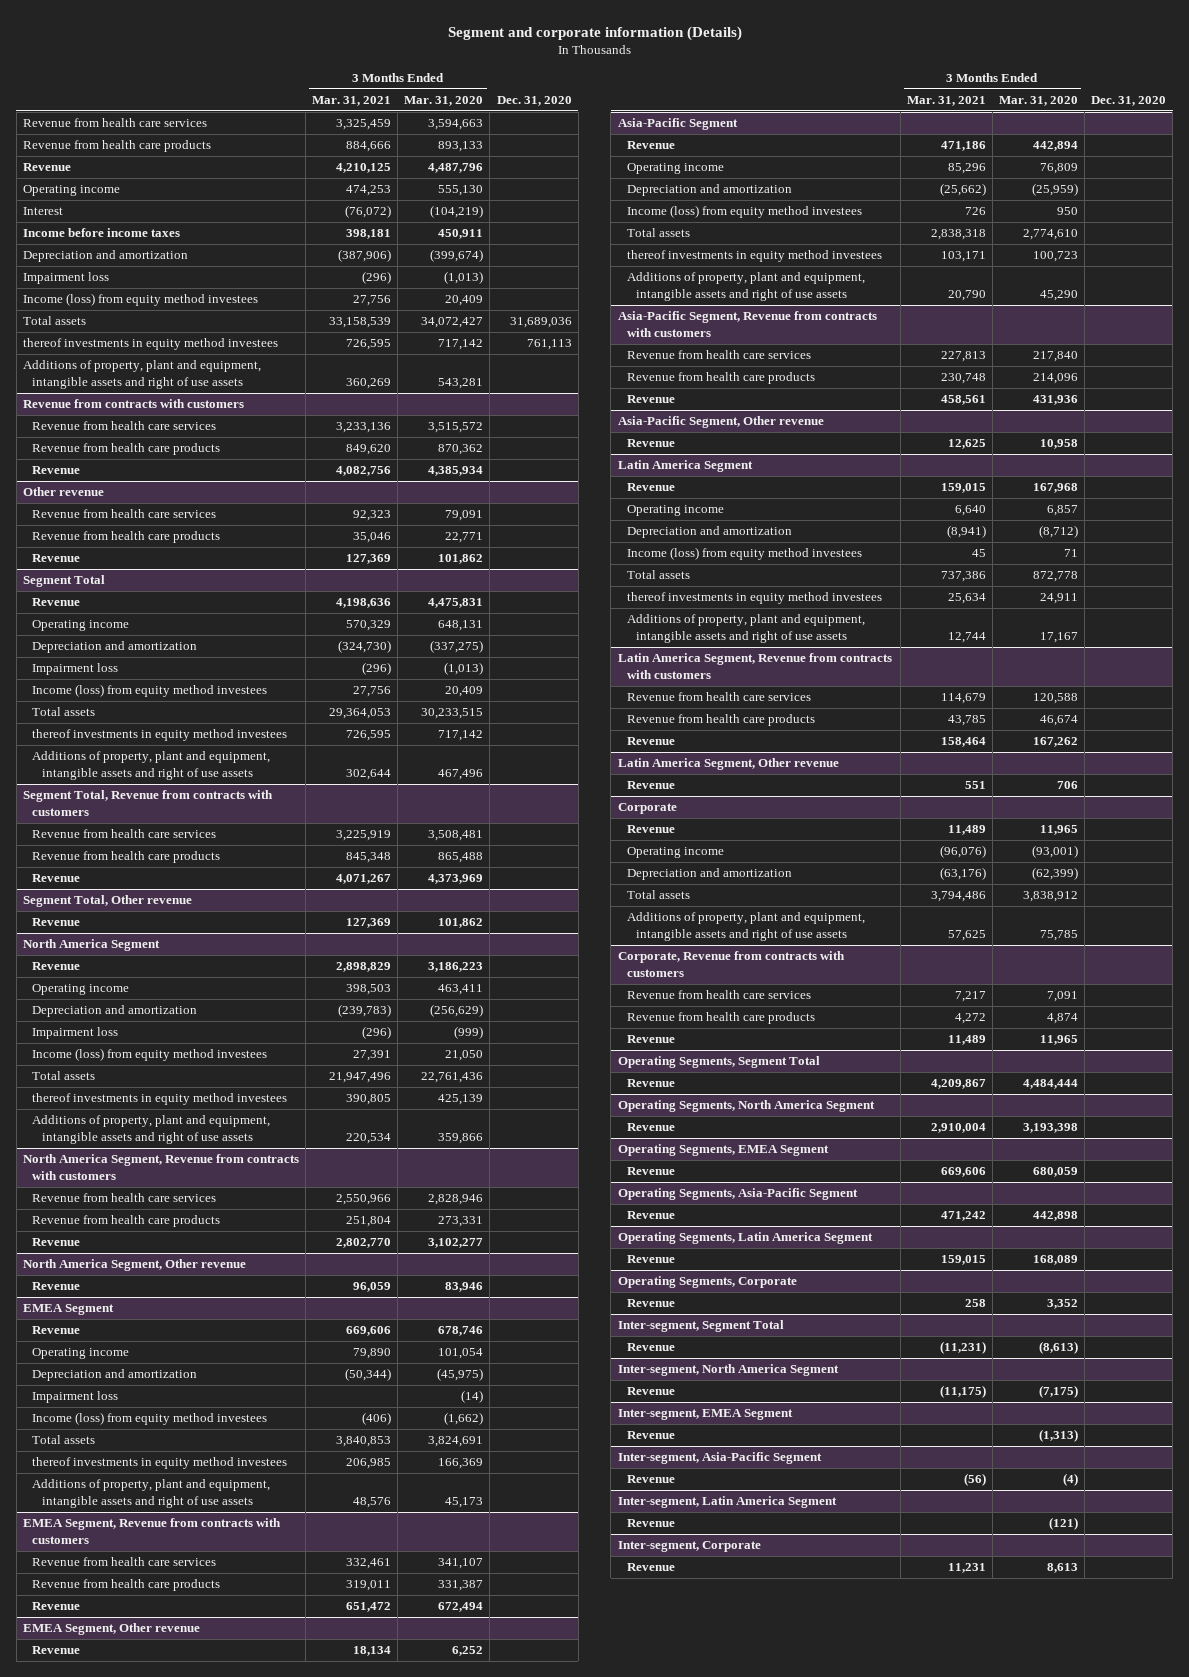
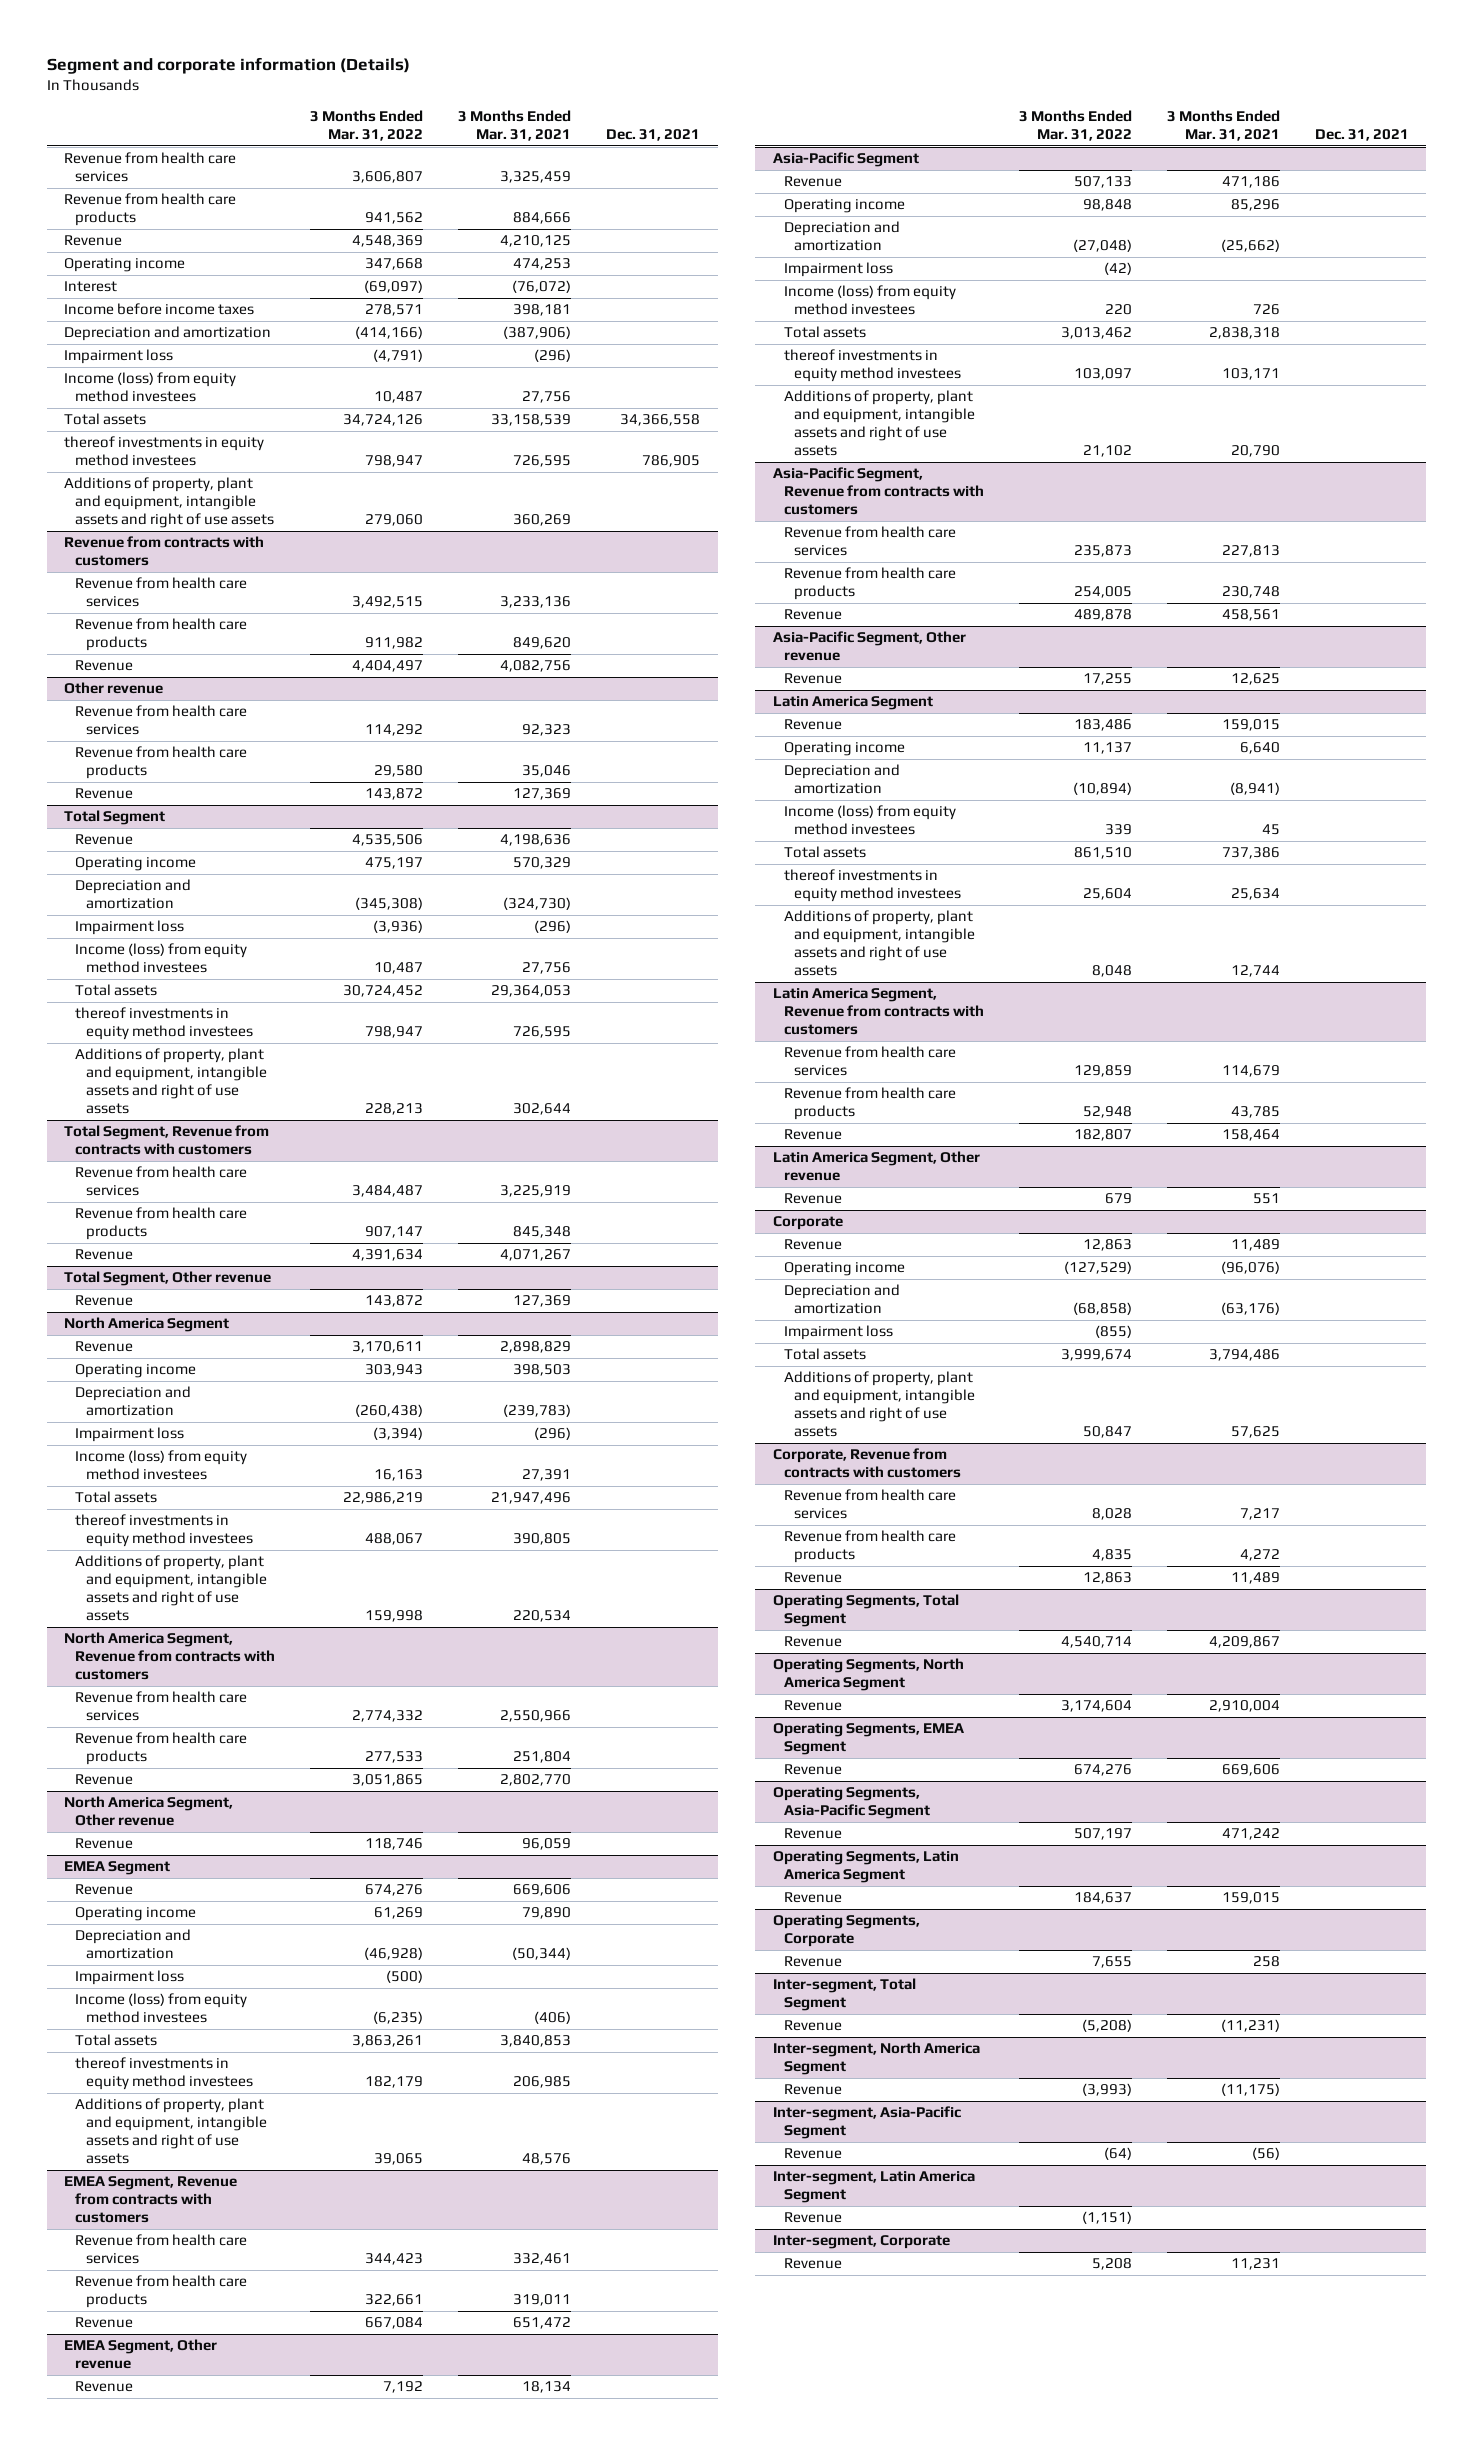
- | 3 Months Ended Mar. 31, 2021 | 3 Months Ended Mar. 31, 2020 | Dec. 31, 2020
+ | 3 Months Ended Mar. 31, 2022 | 3 Months Ended Mar. 31, 2021 | Dec. 31, 2021
- Segment Total
+ Total Segment
- Segment Total, Revenue from contracts with customers
+ Total Segment, Revenue from contracts with customers
- Segment Total, Other revenue
+ Total Segment, Other revenue
@ Asia-Pacific Segment
+ Impairment loss | (42) | |
@ Corporate
+ Impairment loss | (855) | |
- Operating Segments, Segment Total
+ Operating Segments, Total Segment
- Inter-segment, Segment Total
+ Inter-segment, Total Segment
- Inter-segment, EMEA Segment
- Revenue | | (1,313) |

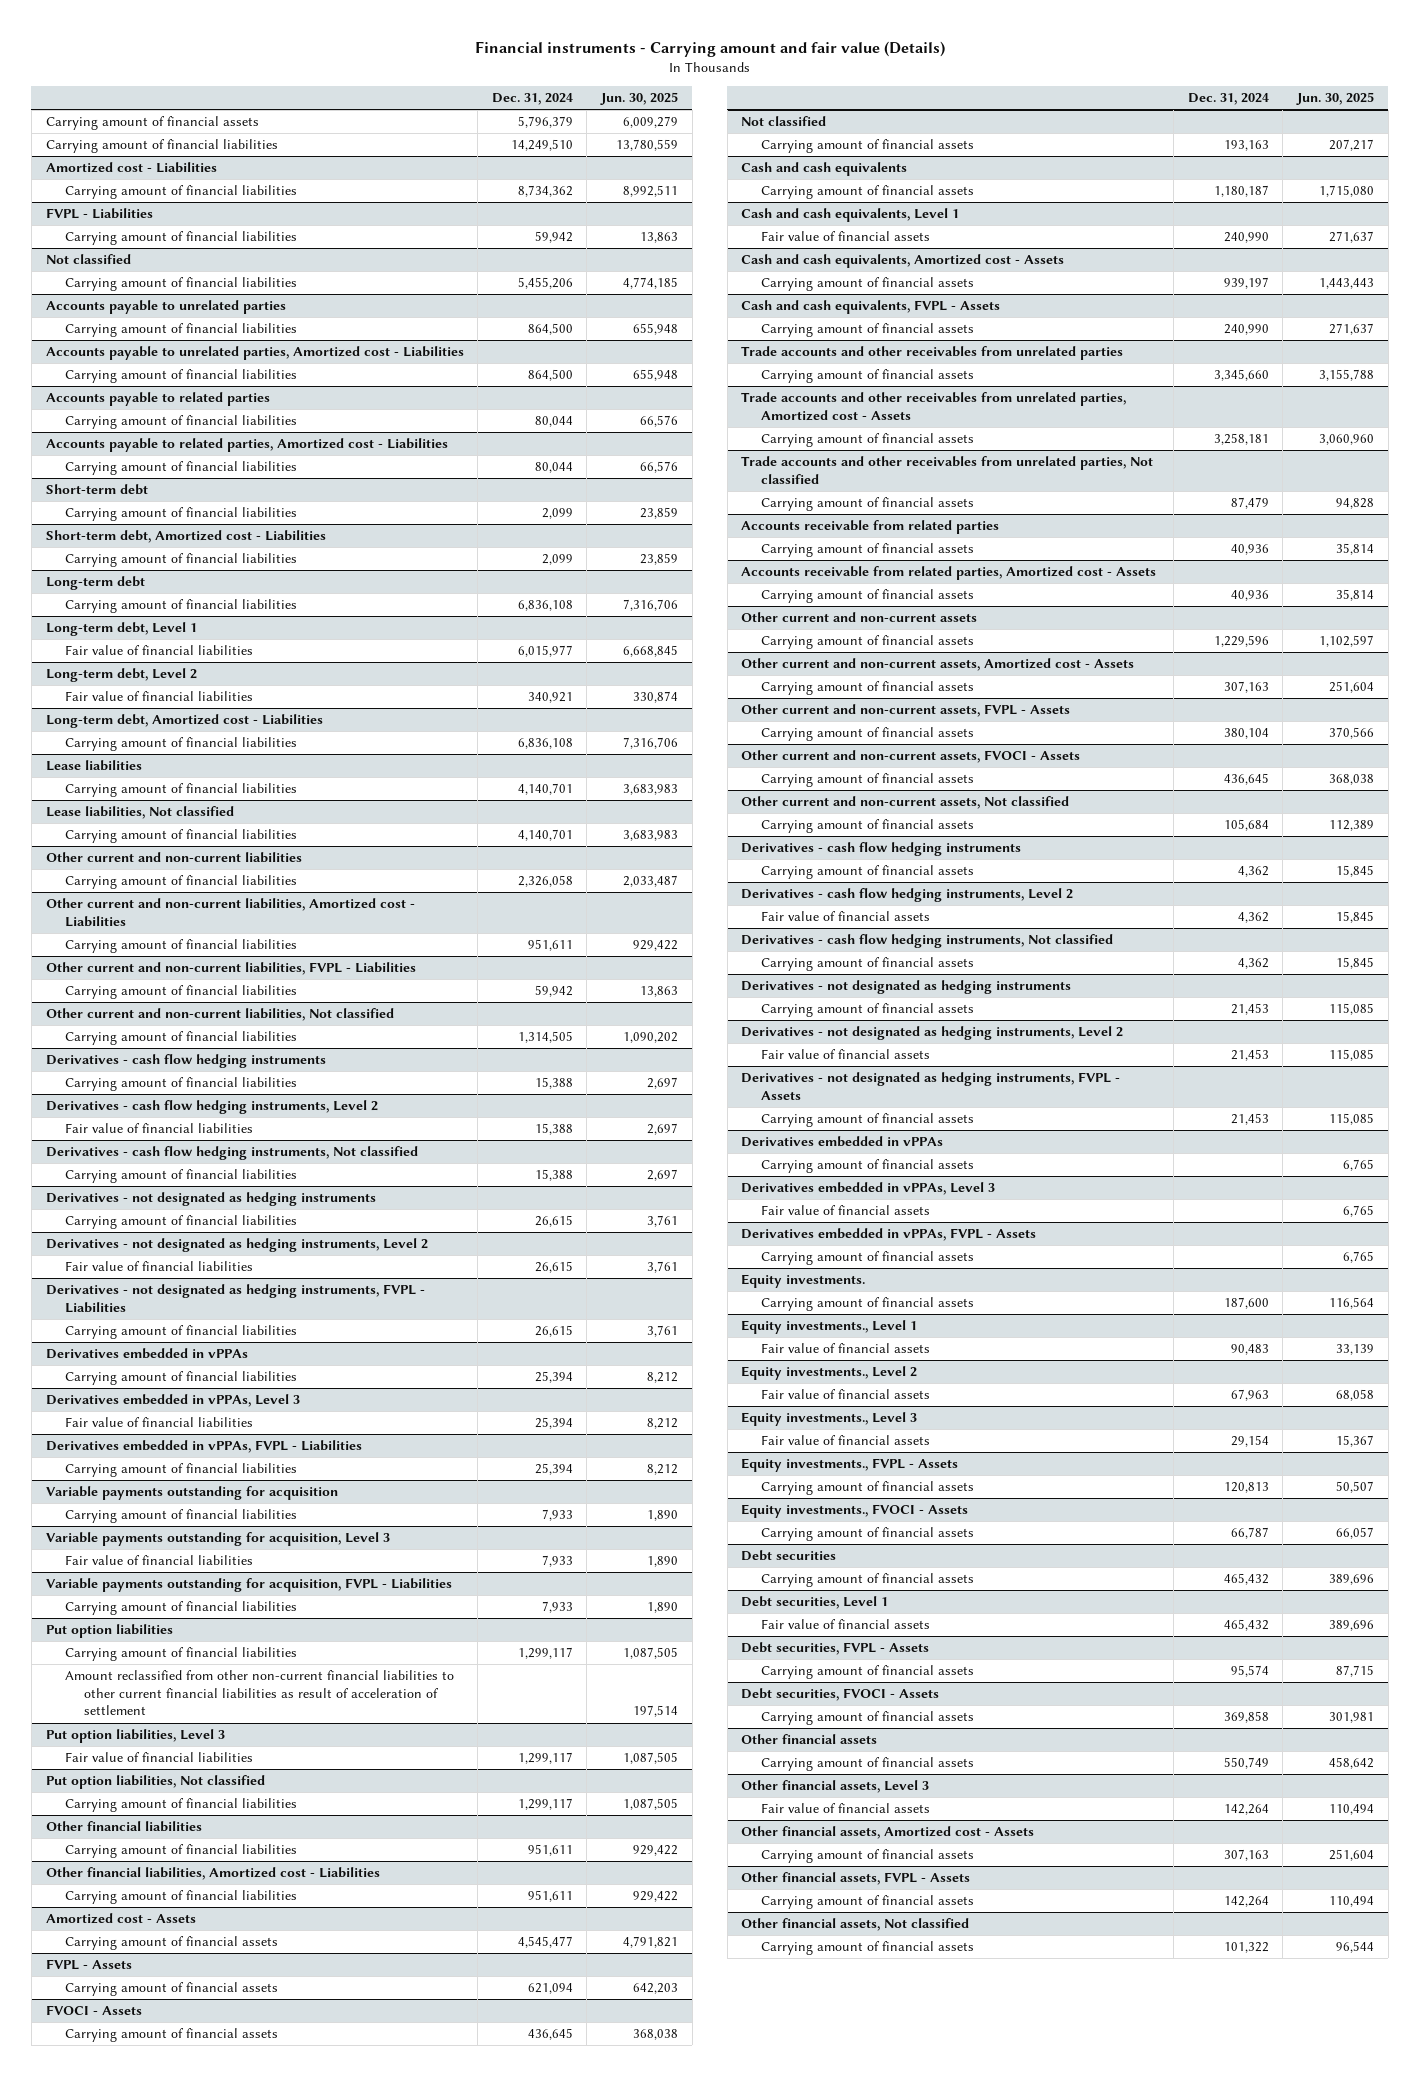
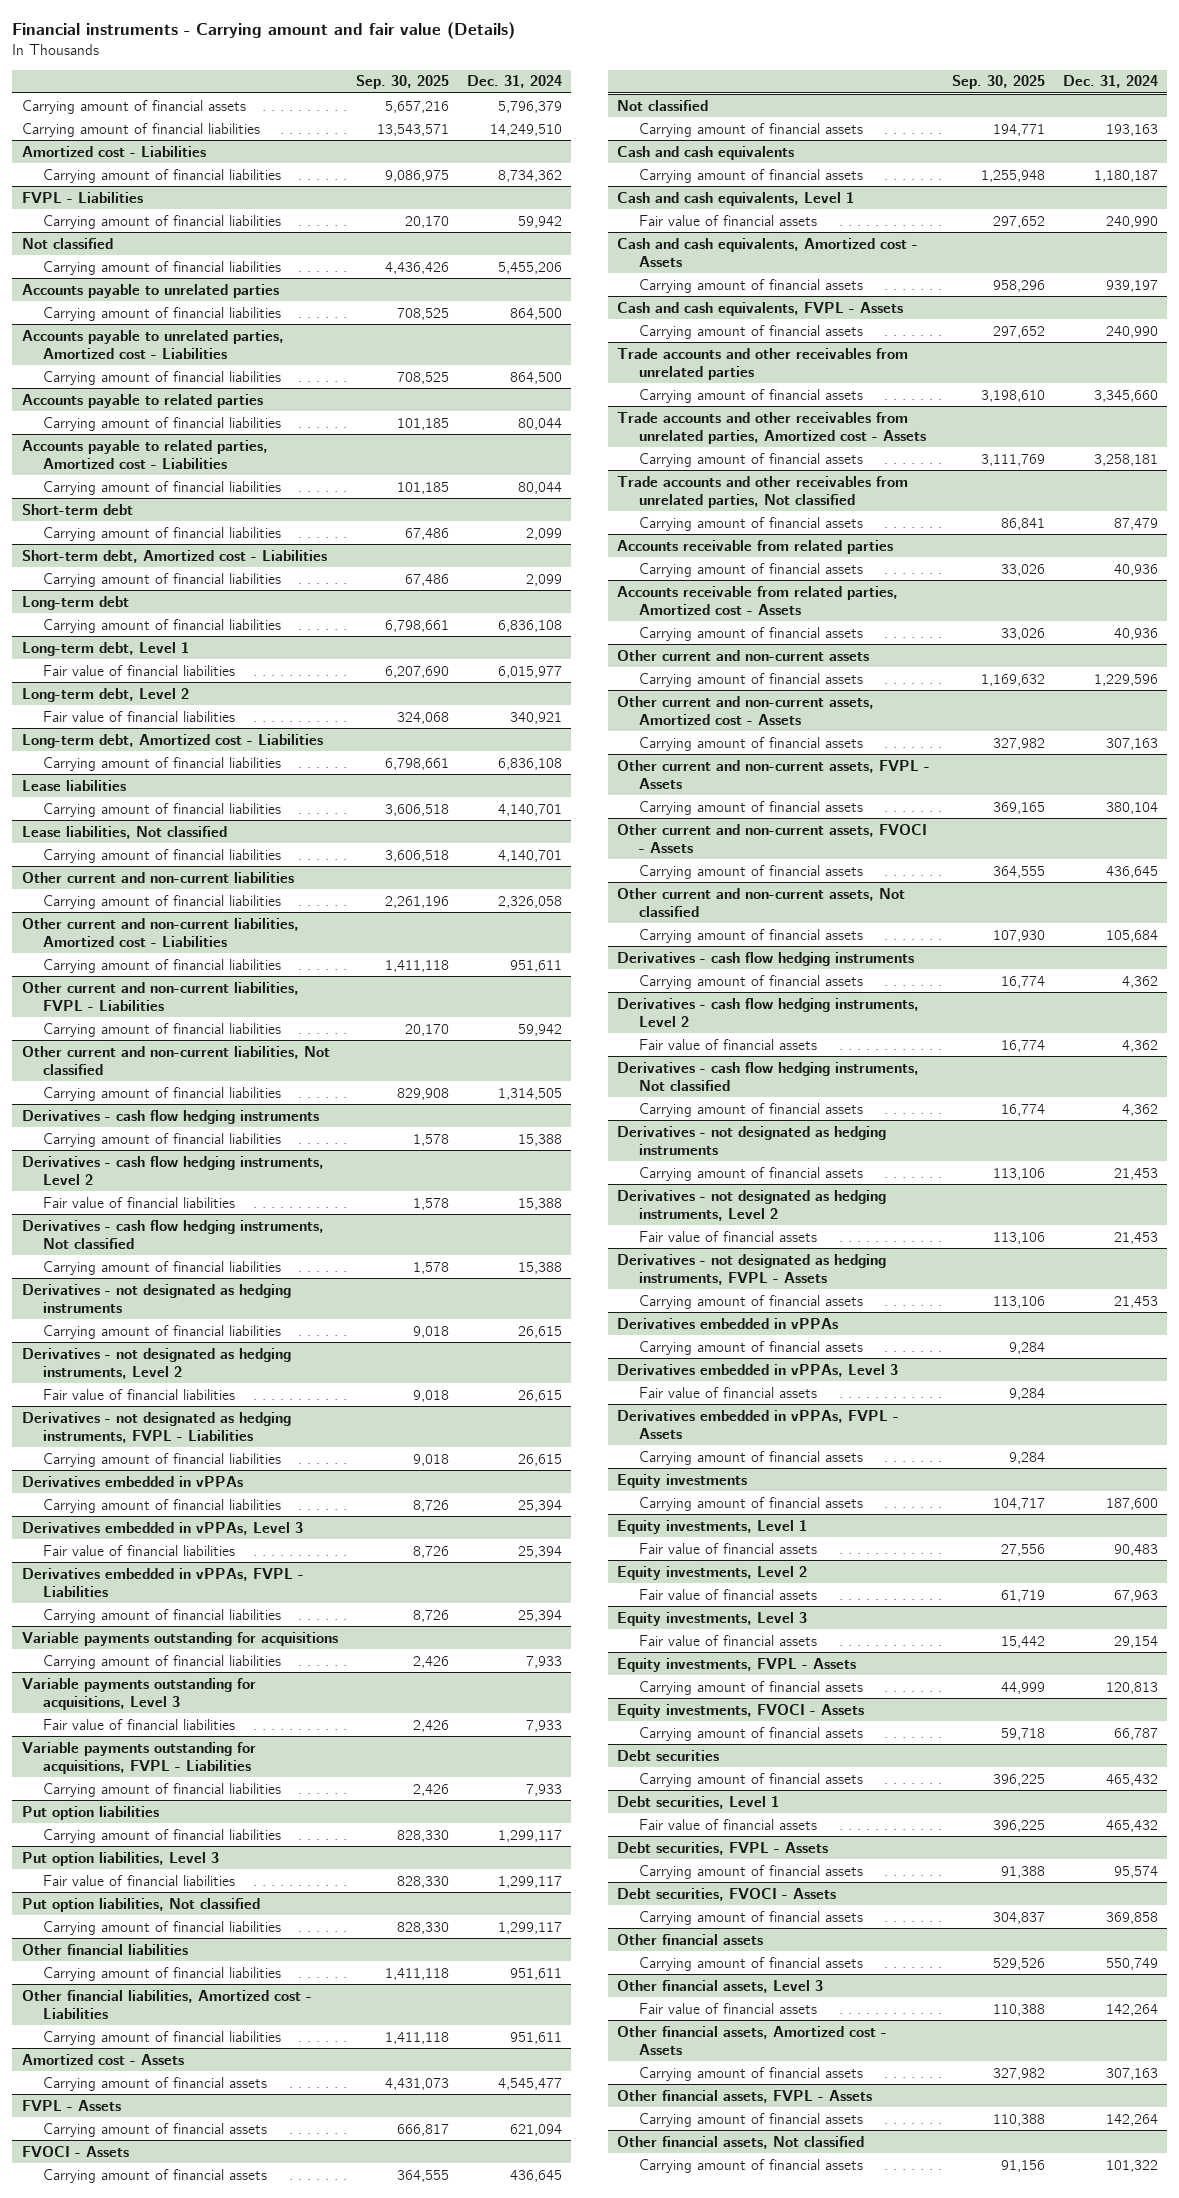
- | Dec. 31, 2024 | Jun. 30, 2025
+ | Sep. 30, 2025 | Dec. 31, 2024
- Variable payments outstanding for acquisition
+ Variable payments outstanding for acquisitions
- Variable payments outstanding for acquisition, Level 3
+ Variable payments outstanding for acquisitions, Level 3
- Variable payments outstanding for acquisition, FVPL - Liabilities
+ Variable payments outstanding for acquisitions, FVPL - Liabilities
@ Put option liabilities
- Amount reclassified from other non-current financial liabilities to other current financial liabilities as result of acceleration of settlement | | 197,514
- Equity investments.
+ Equity investments
- Equity investments., Level 1
+ Equity investments, Level 1
- Equity investments., Level 2
+ Equity investments, Level 2
- Equity investments., Level 3
+ Equity investments, Level 3
- Equity investments., FVPL - Assets
+ Equity investments, FVPL - Assets
- Equity investments., FVOCI - Assets
+ Equity investments, FVOCI - Assets

